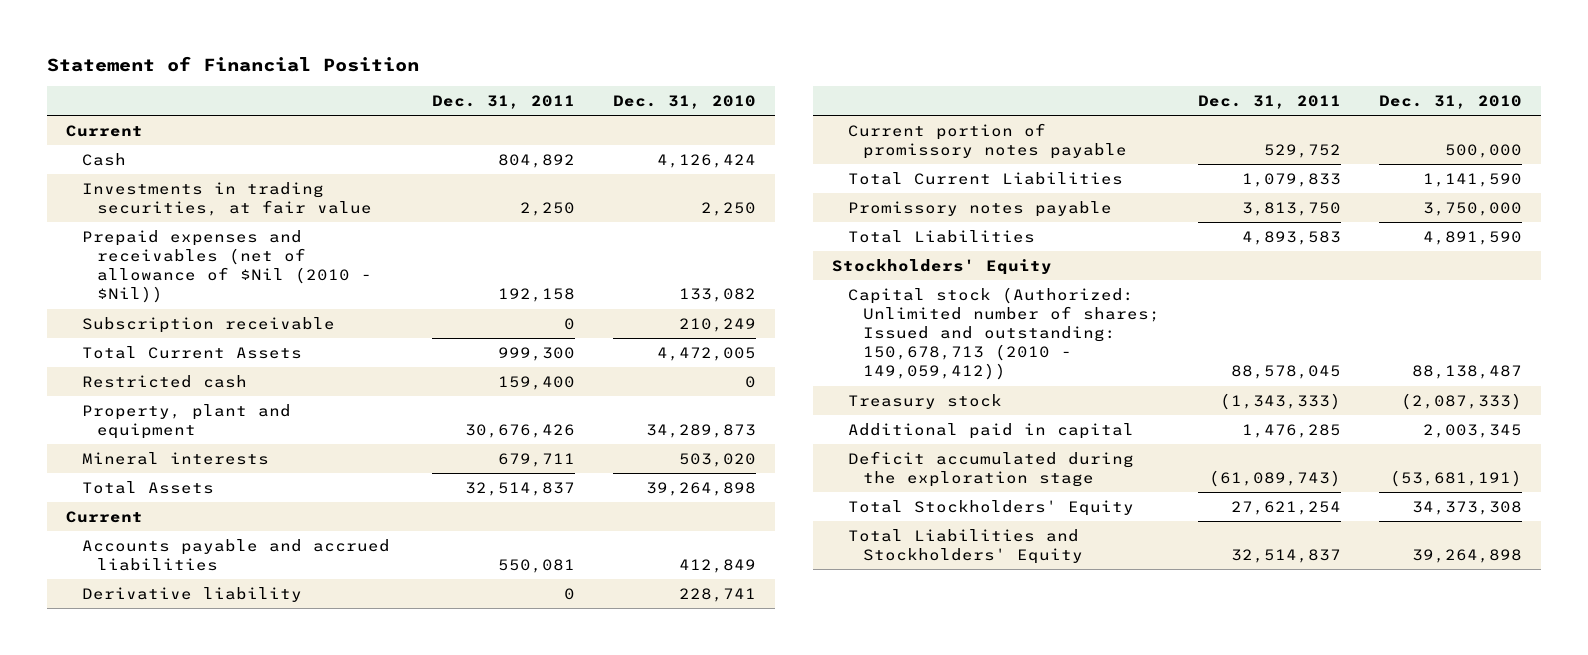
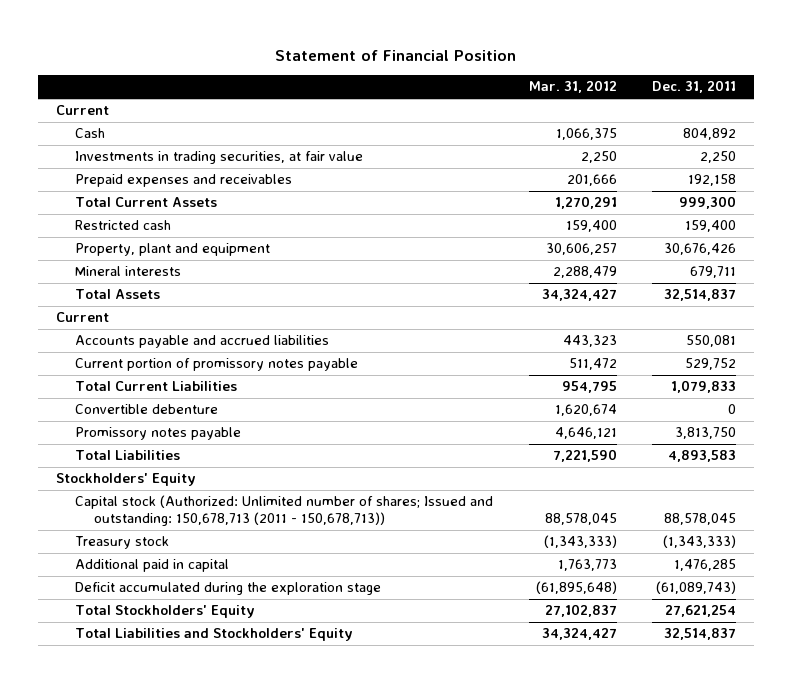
- | Dec. 31, 2011 | Dec. 31, 2010
+ | Mar. 31, 2012 | Dec. 31, 2011
- Prepaid expenses and receivables (net of allowance of $Nil (2010 - $Nil)) | 192,158 | 133,082
- Subscription receivable | 0 | 210,249
+ Prepaid expenses and receivables | 201,666 | 192,158
- Derivative liability | 0 | 228,741
+ Convertible debenture | 1,620,674 | 0
- Capital stock (Authorized: Unlimited number of shares; Issued and outstanding: 150,678,713 (2010 - 149,059,412)) | 88,578,045 | 88,138,487
+ Capital stock (Authorized: Unlimited number of shares; Issued and outstanding: 150,678,713 (2011 - 150,678,713)) | 88,578,045 | 88,578,045

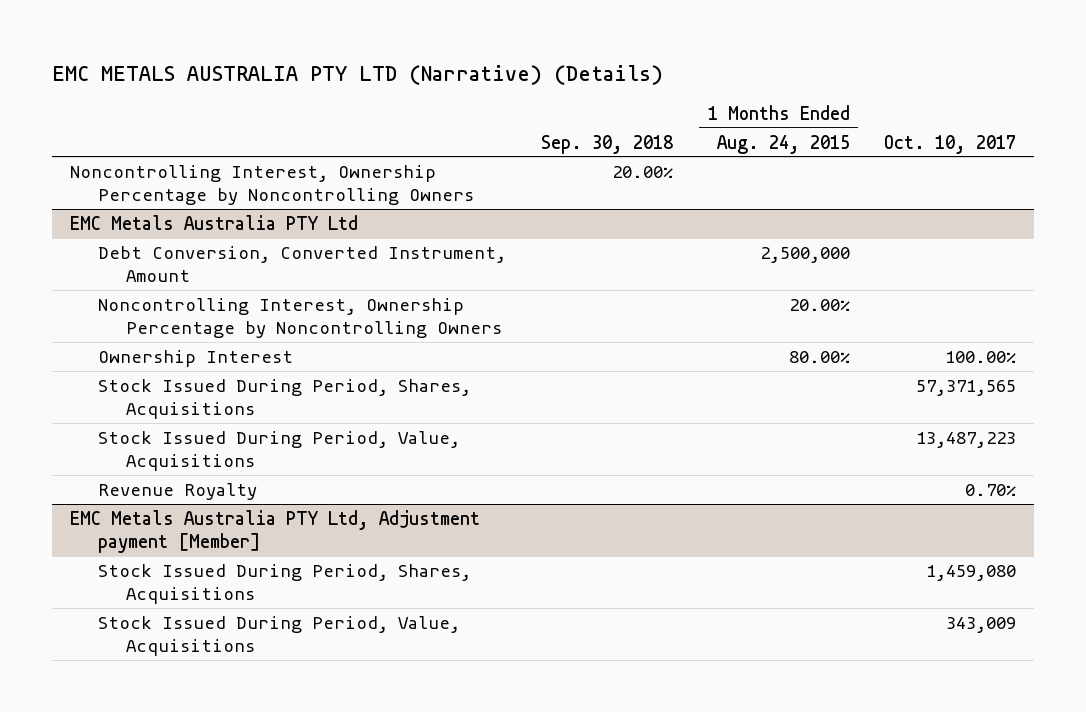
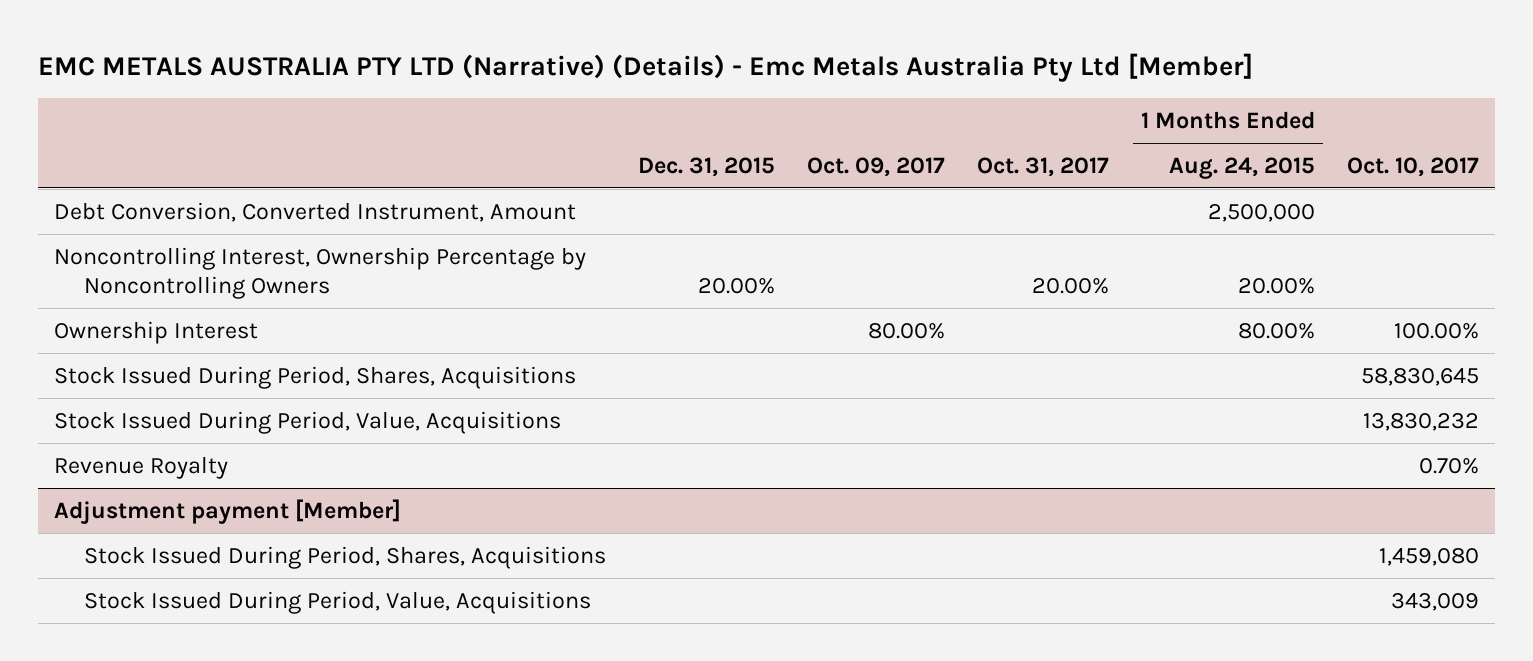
- EMC METALS AUSTRALIA PTY LTD (Narrative) (Details)
+ EMC METALS AUSTRALIA PTY LTD (Narrative) (Details) - Emc Metals Australia Pty Ltd [Member]
- | Sep. 30, 2018 | 1 Months Ended Aug. 24, 2015 | Oct. 10, 2017
+ | Dec. 31, 2015 | Oct. 09, 2017 | Oct. 31, 2017 | 1 Months Ended Aug. 24, 2015 | Oct. 10, 2017
- Noncontrolling Interest, Ownership Percentage by Noncontrolling Owners | 20.00% | |
- EMC Metals Australia PTY Ltd
- Stock Issued During Period, Shares, Acquisitions | | | 57,371,565
- Stock Issued During Period, Value, Acquisitions | | | 13,487,223
+ Stock Issued During Period, Shares, Acquisitions | | | | | 58,830,645
+ Stock Issued During Period, Value, Acquisitions | | | | | 13,830,232
- EMC Metals Australia PTY Ltd, Adjustment payment [Member]
+ Adjustment payment [Member]

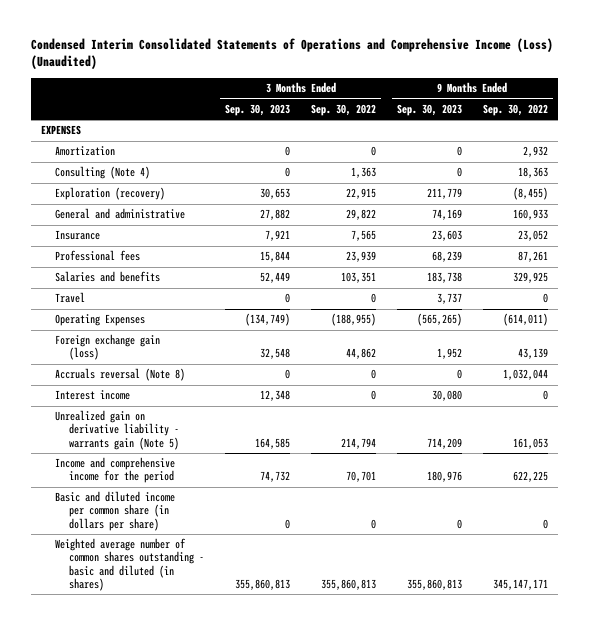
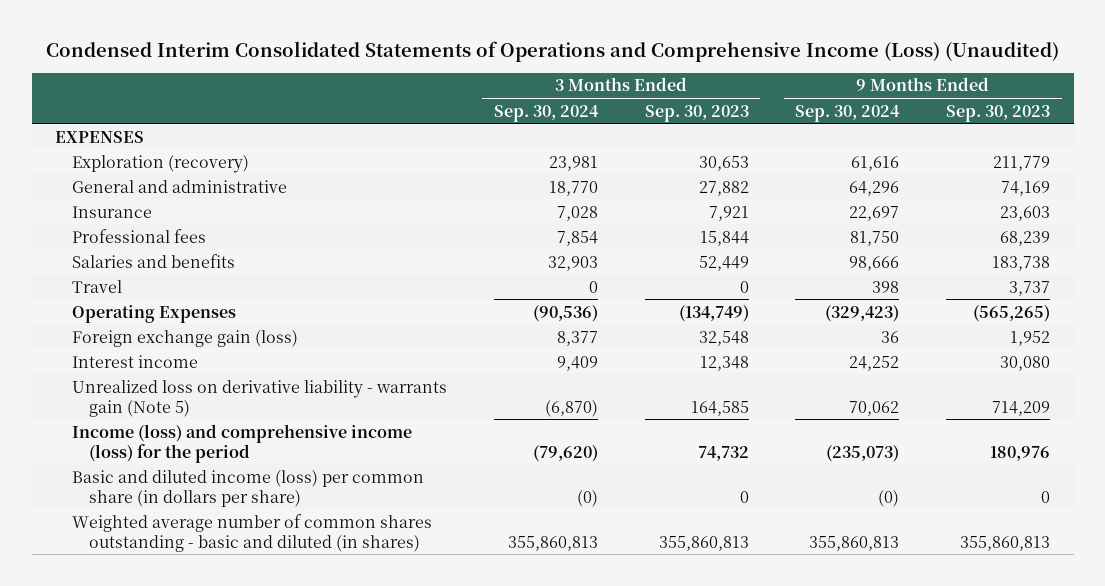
- | 3 Months Ended Sep. 30, 2023 | 3 Months Ended Sep. 30, 2022 | 9 Months Ended Sep. 30, 2023 | 9 Months Ended Sep. 30, 2022
+ | 3 Months Ended Sep. 30, 2024 | 3 Months Ended Sep. 30, 2023 | 9 Months Ended Sep. 30, 2024 | 9 Months Ended Sep. 30, 2023
- Amortization | 0 | 0 | 0 | 2,932
- Consulting (Note 4) | 0 | 1,363 | 0 | 18,363
- Accruals reversal (Note 8) | 0 | 0 | 0 | 1,032,044
- Unrealized gain on derivative liability - warrants gain (Note 5) | 164,585 | 214,794 | 714,209 | 161,053
- Income and comprehensive income for the period | 74,732 | 70,701 | 180,976 | 622,225
- Basic and diluted income per common share (in dollars per share) | 0 | 0 | 0 | 0
+ Unrealized loss on derivative liability - warrants gain (Note 5) | (6,870) | 164,585 | 70,062 | 714,209
+ Income (loss) and comprehensive income (loss) for the period | (79,620) | 74,732 | (235,073) | 180,976
+ Basic and diluted income (loss) per common share (in dollars per share) | (0) | 0 | (0) | 0

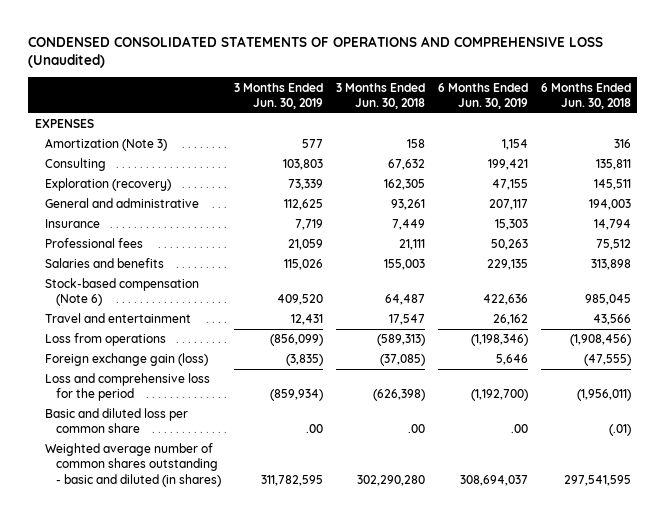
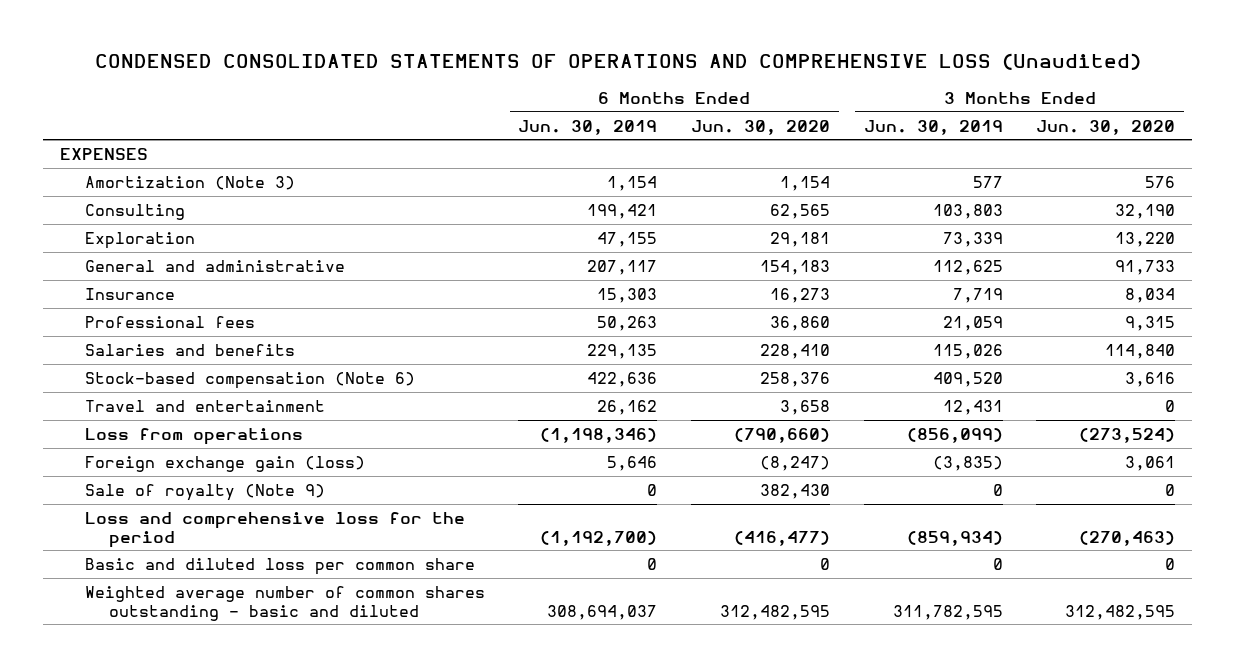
- | 3 Months Ended Jun. 30, 2019 | 3 Months Ended Jun. 30, 2018 | 6 Months Ended Jun. 30, 2019 | 6 Months Ended Jun. 30, 2018
+ | 6 Months Ended Jun. 30, 2019 | 6 Months Ended Jun. 30, 2020 | 3 Months Ended Jun. 30, 2019 | 3 Months Ended Jun. 30, 2020
- Exploration (recovery) | 73,339 | 162,305 | 47,155 | 145,511
+ Exploration | 47,155 | 29,181 | 73,339 | 13,220
+ Sale of royalty (Note 9) | 0 | 382,430 | 0 | 0
- Basic and diluted loss per common share | .00 | .00 | .00 | (.01)
- Weighted average number of common shares outstanding - basic and diluted (in shares) | 311,782,595 | 302,290,280 | 308,694,037 | 297,541,595
+ Basic and diluted loss per common share | 0 | 0 | 0 | 0
+ Weighted average number of common shares outstanding - basic and diluted | 308,694,037 | 312,482,595 | 311,782,595 | 312,482,595

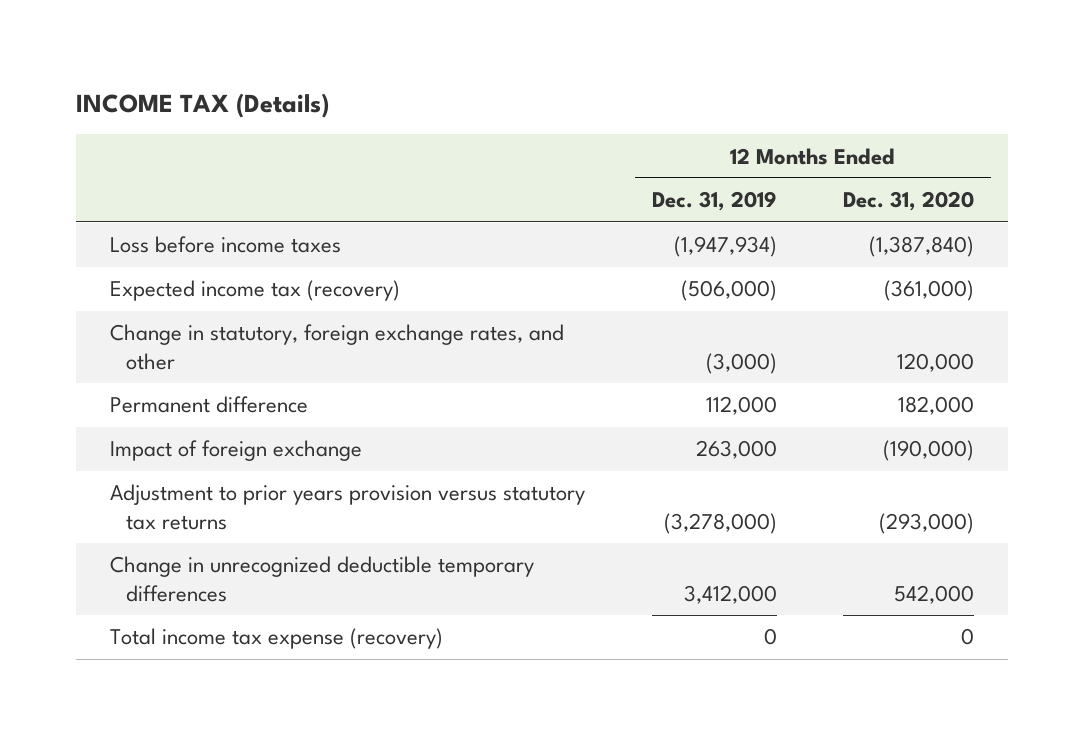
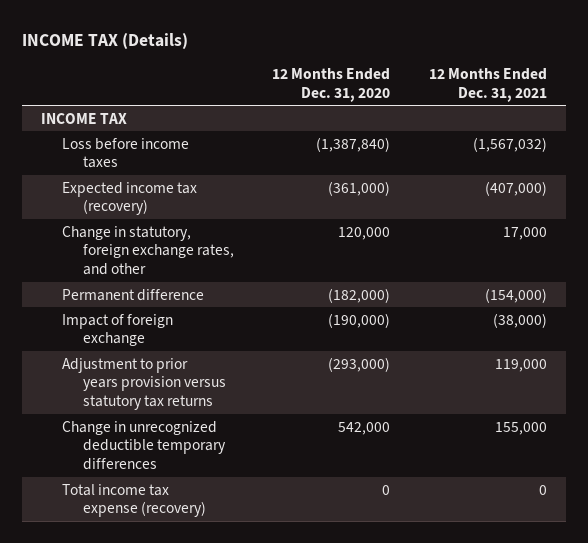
- | 12 Months Ended Dec. 31, 2019 | 12 Months Ended Dec. 31, 2020
+ | 12 Months Ended Dec. 31, 2020 | 12 Months Ended Dec. 31, 2021
+ INCOME TAX
- Permanent difference | 112,000 | 182,000
+ Permanent difference | (182,000) | (154,000)

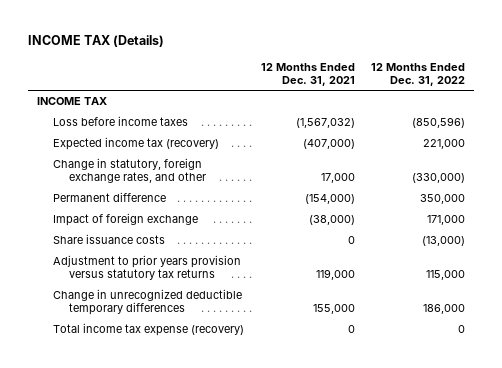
- | 12 Months Ended Dec. 31, 2020 | 12 Months Ended Dec. 31, 2021
+ | 12 Months Ended Dec. 31, 2021 | 12 Months Ended Dec. 31, 2022
+ Share issuance costs | 0 | (13,000)

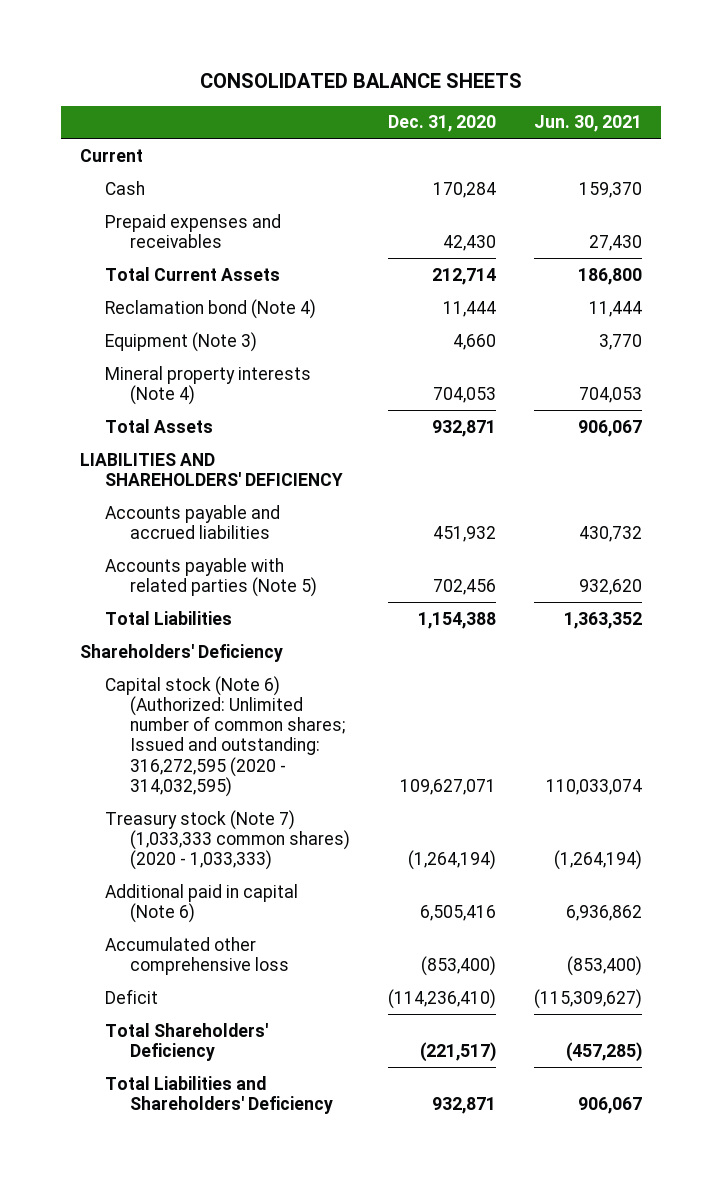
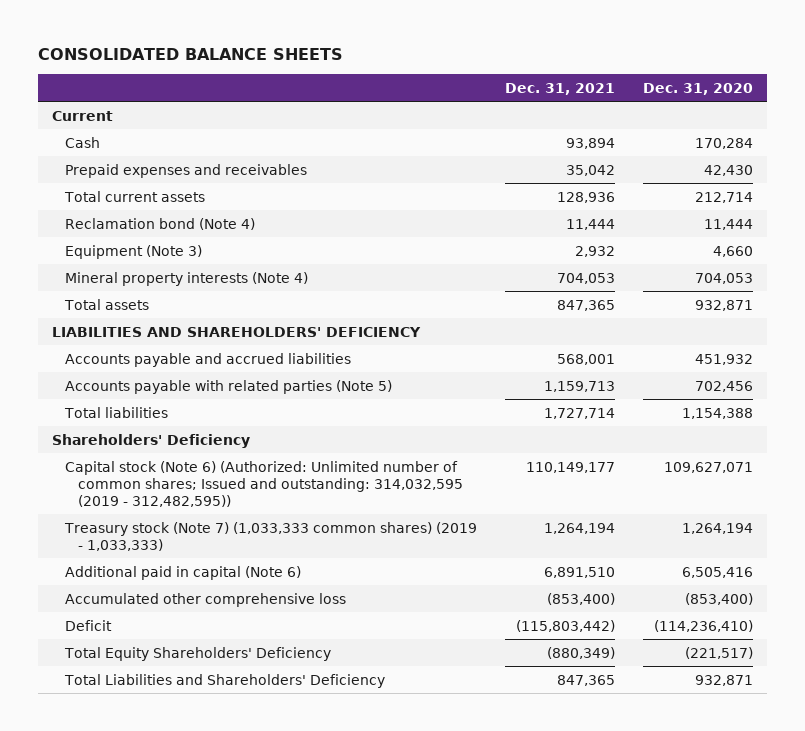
- | Dec. 31, 2020 | Jun. 30, 2021
+ | Dec. 31, 2021 | Dec. 31, 2020
- Total Current Assets | 212,714 | 186,800
+ Total current assets | 128,936 | 212,714
- Total Assets | 932,871 | 906,067
+ Total assets | 847,365 | 932,871
- Total Liabilities | 1,154,388 | 1,363,352
+ Total liabilities | 1,727,714 | 1,154,388
- Capital stock (Note 6) (Authorized: Unlimited number of common shares; Issued and outstanding: 316,272,595 (2020 - 314,032,595) | 109,627,071 | 110,033,074
- Treasury stock (Note 7) (1,033,333 common shares) (2020 - 1,033,333) | (1,264,194) | (1,264,194)
+ Capital stock (Note 6) (Authorized: Unlimited number of common shares; Issued and outstanding: 314,032,595 (2019 - 312,482,595)) | 110,149,177 | 109,627,071
+ Treasury stock (Note 7) (1,033,333 common shares) (2019 - 1,033,333) | 1,264,194 | 1,264,194
- Total Shareholders' Deficiency | (221,517) | (457,285)
+ Total Equity Shareholders' Deficiency | (880,349) | (221,517)

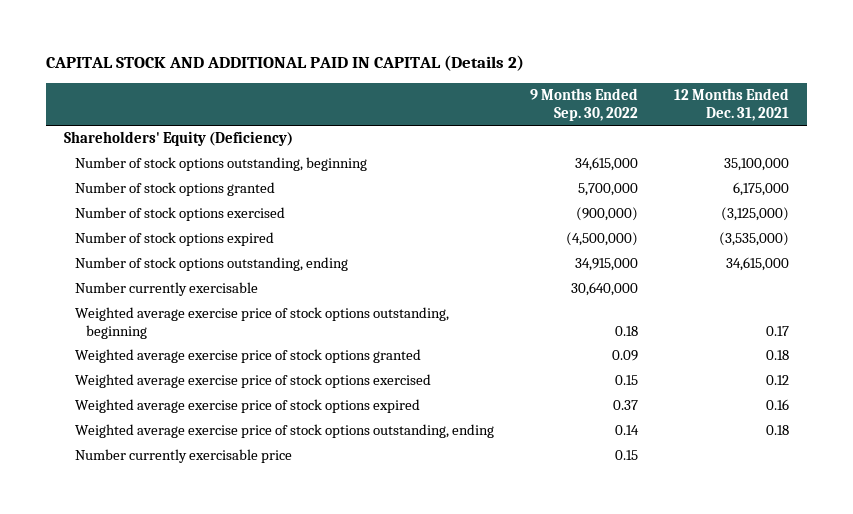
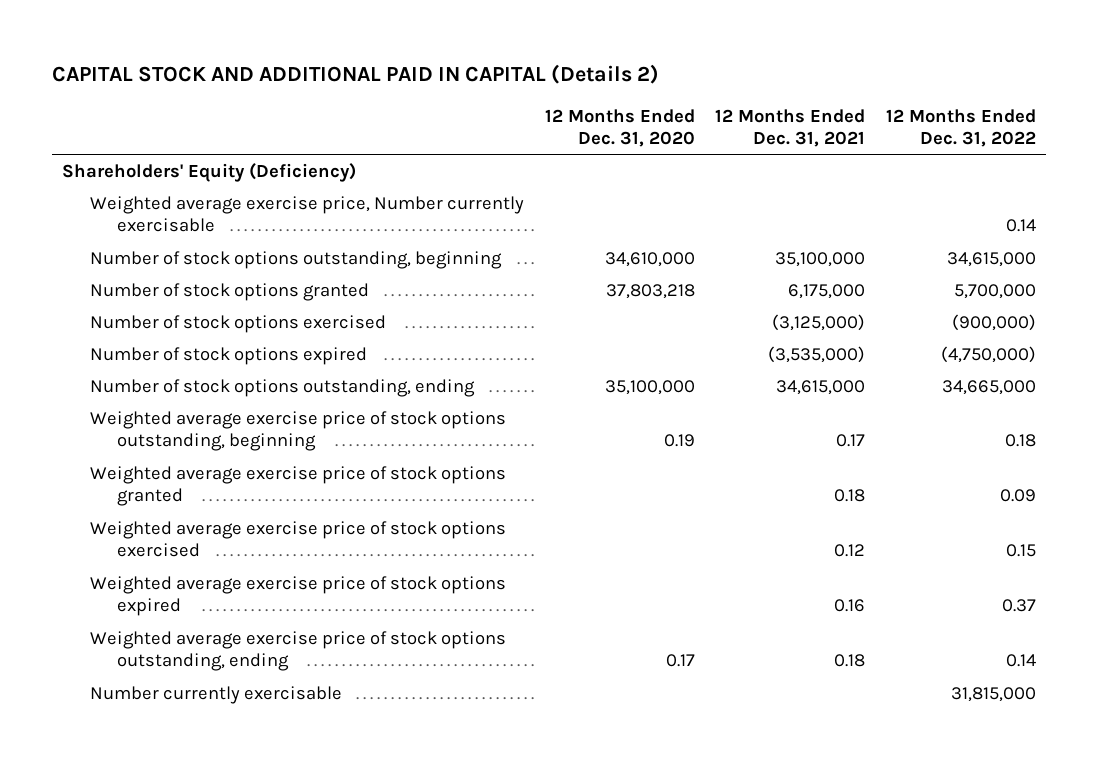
- | 9 Months Ended Sep. 30, 2022 | 12 Months Ended Dec. 31, 2021
+ | 12 Months Ended Dec. 31, 2020 | 12 Months Ended Dec. 31, 2021 | 12 Months Ended Dec. 31, 2022
+ Weighted average exercise price, Number currently exercisable | | | 0.14
- Number currently exercisable price | 0.15 |
moved down: Number currently exercisable | | | 31,815,000

